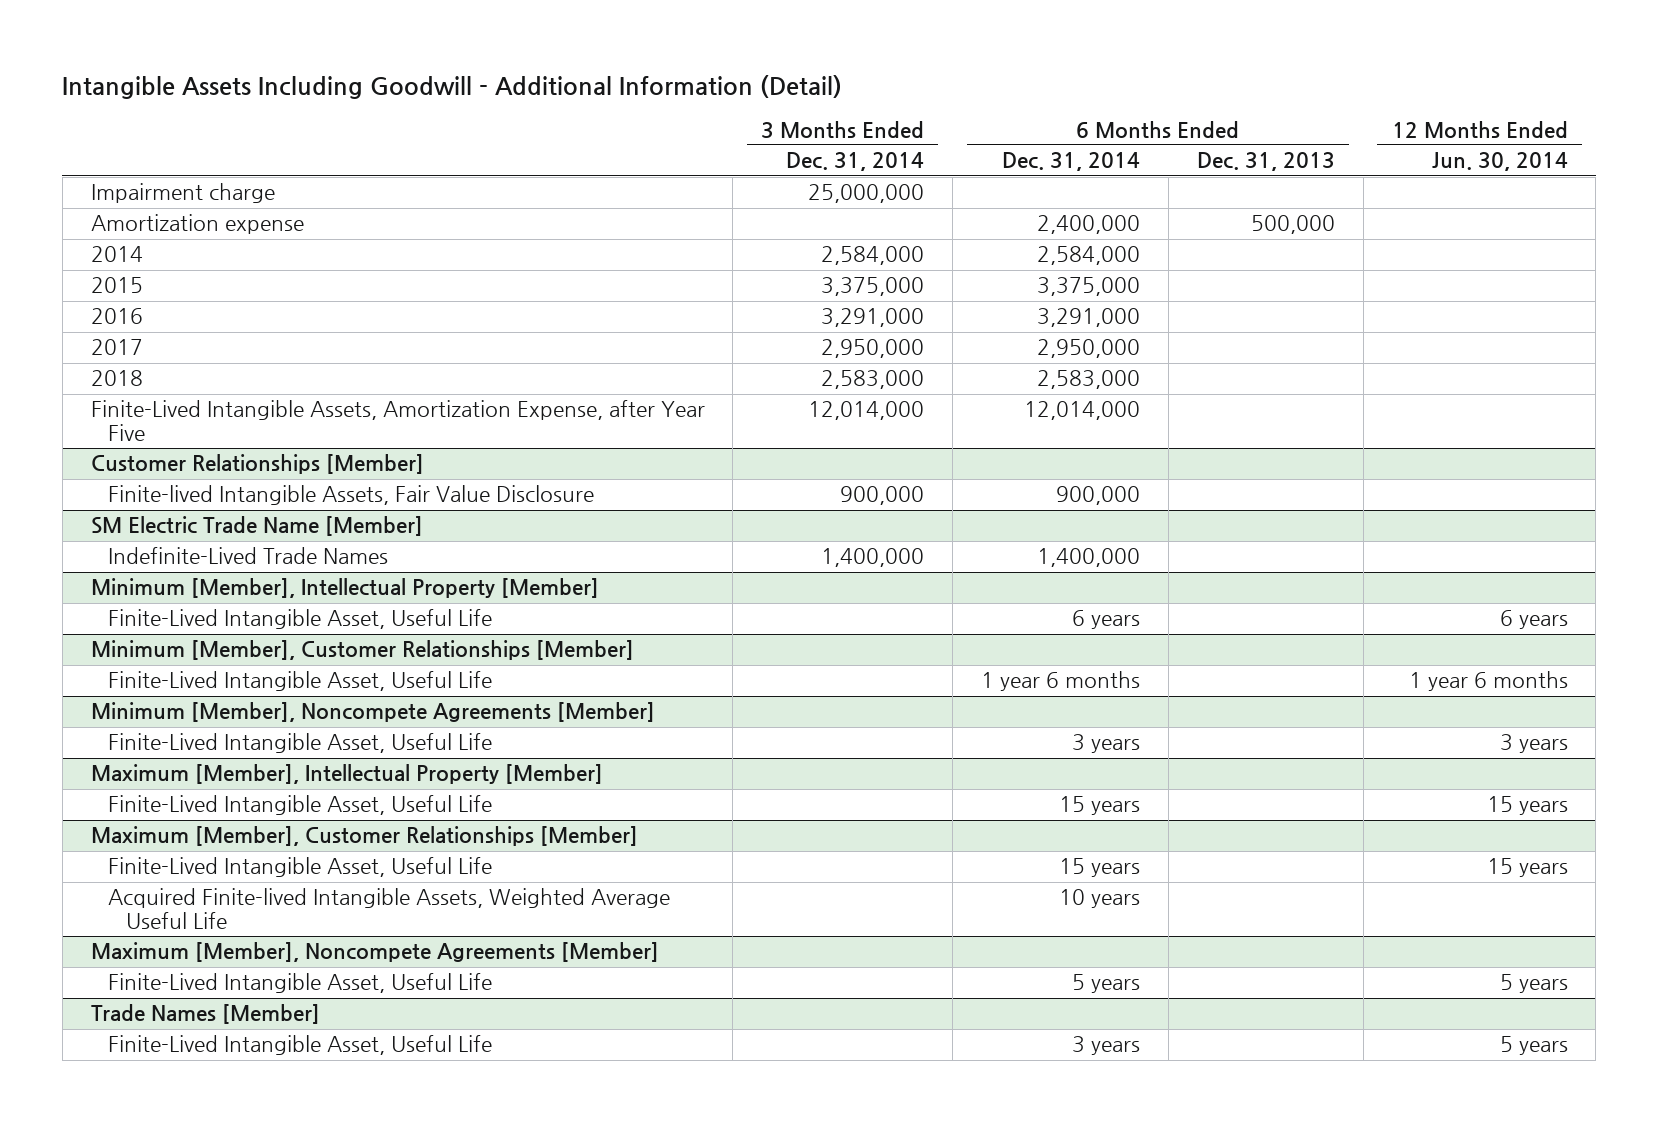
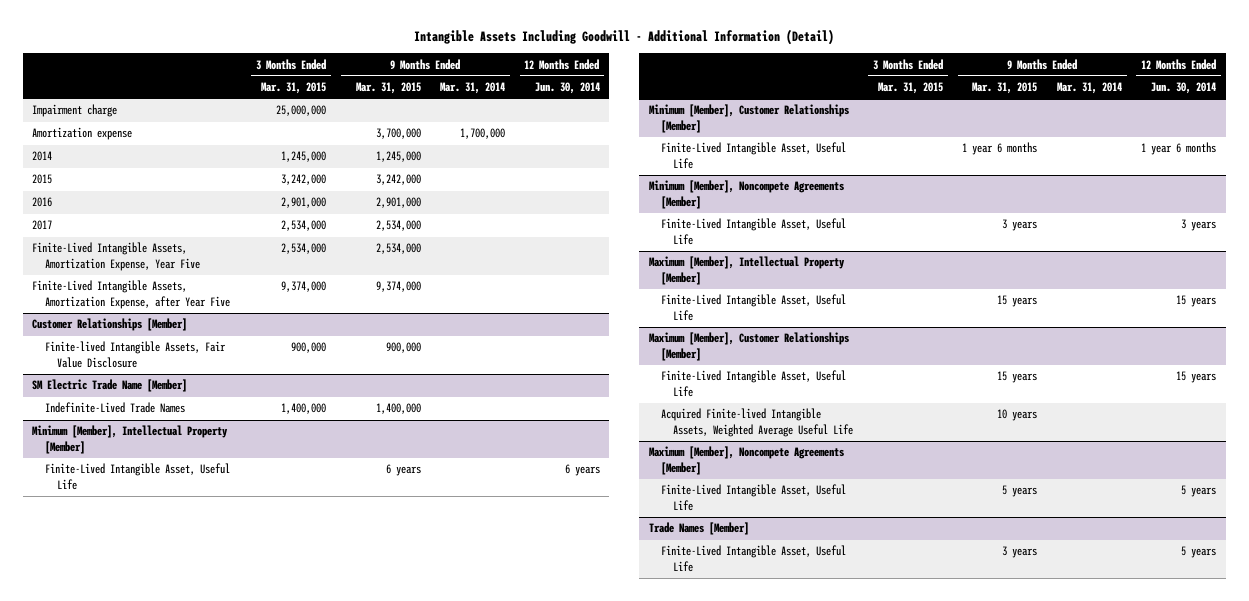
- | 3 Months Ended Dec. 31, 2014 | 6 Months Ended Dec. 31, 2014 | 6 Months Ended Dec. 31, 2013 | 12 Months Ended Jun. 30, 2014
+ | 3 Months Ended Mar. 31, 2015 | 9 Months Ended Mar. 31, 2015 | 9 Months Ended Mar. 31, 2014 | 12 Months Ended Jun. 30, 2014
- 2018 | 2,583,000 | 2,583,000 | |
+ Finite-Lived Intangible Assets, Amortization Expense, Year Five | 2,534,000 | 2,534,000 | |

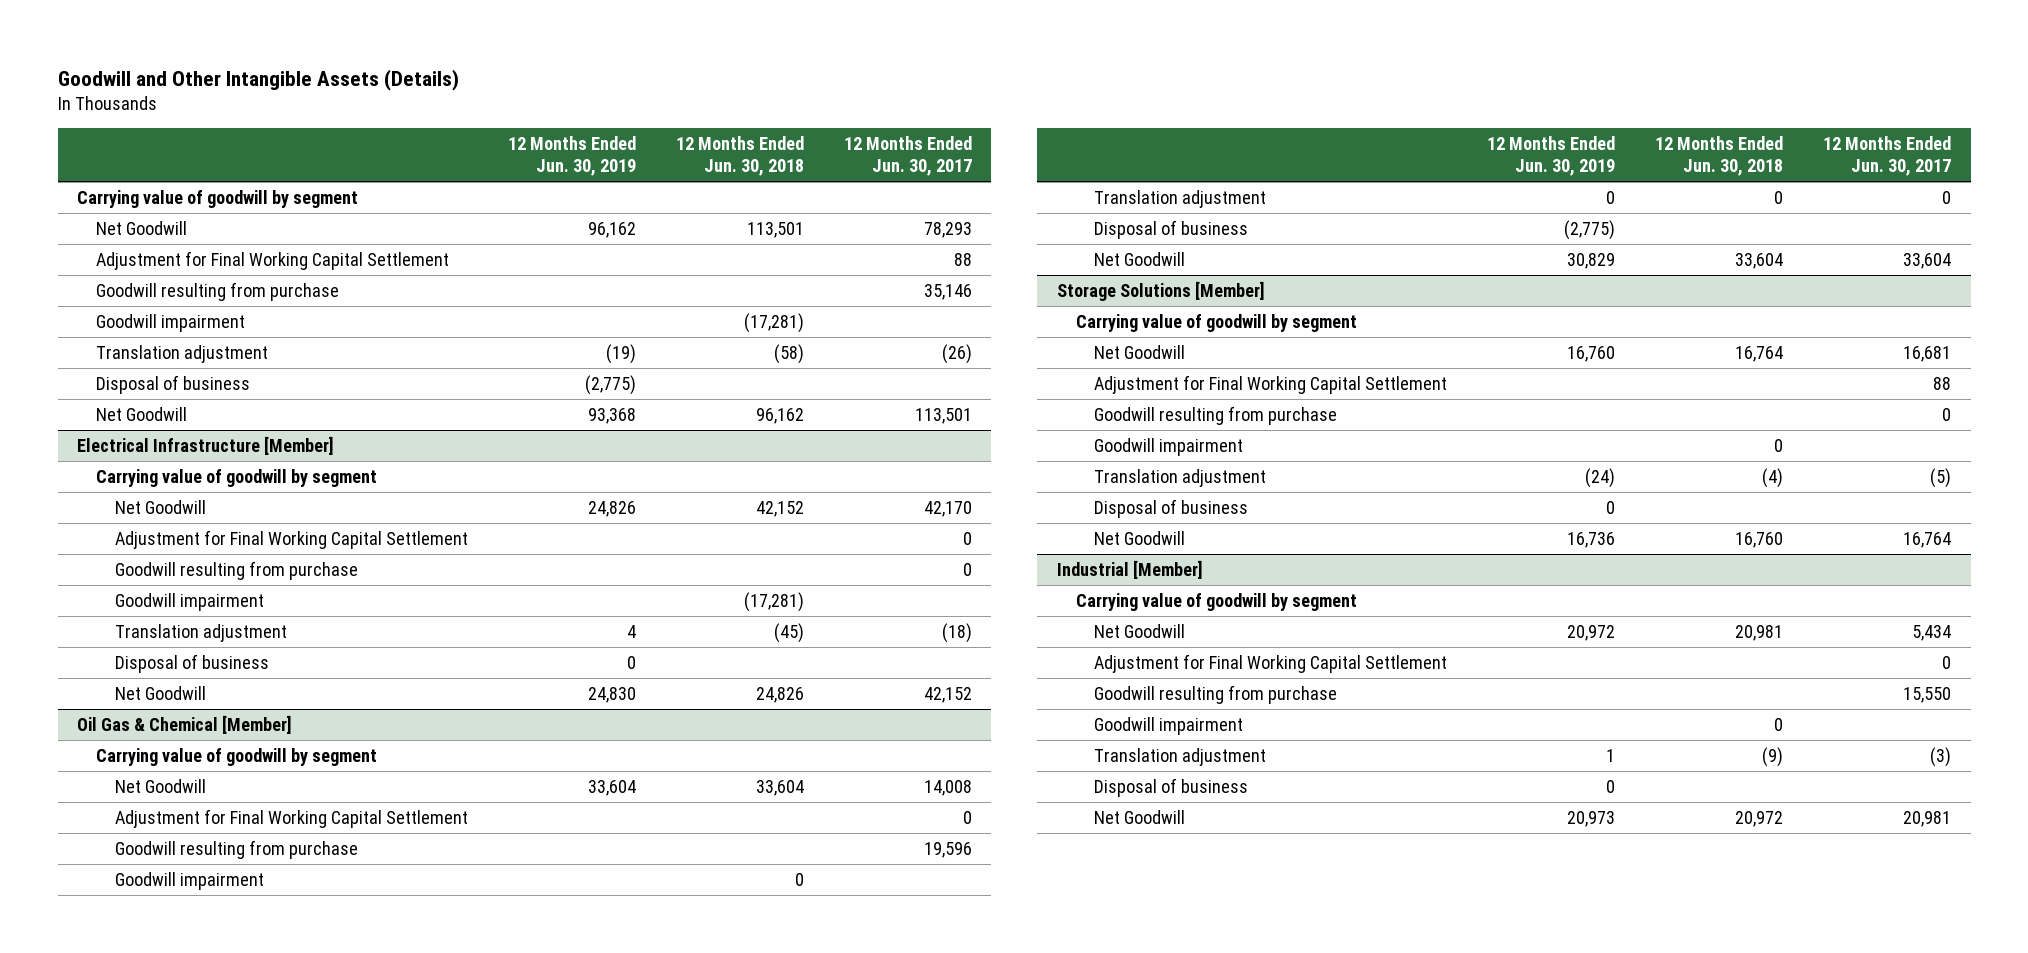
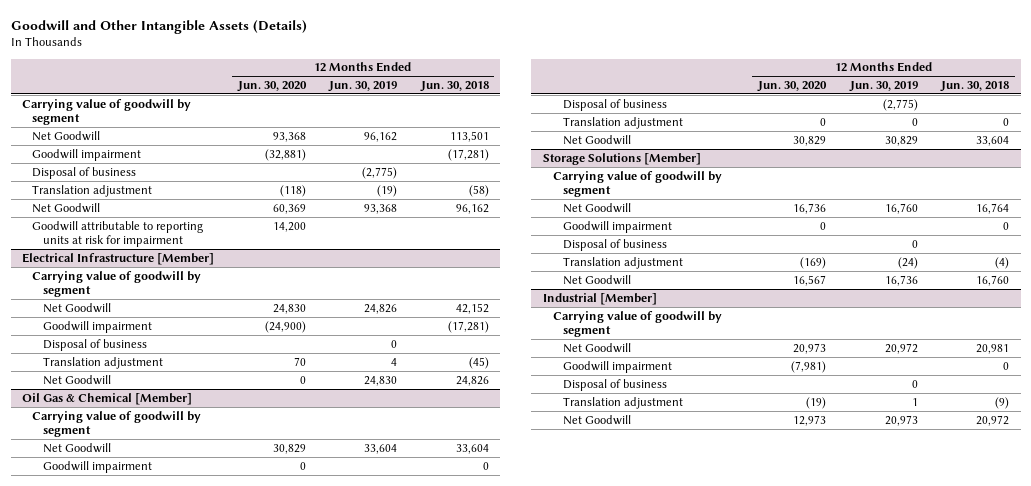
- | 12 Months Ended Jun. 30, 2019 | 12 Months Ended Jun. 30, 2018 | 12 Months Ended Jun. 30, 2017
+ | 12 Months Ended Jun. 30, 2020 | 12 Months Ended Jun. 30, 2019 | 12 Months Ended Jun. 30, 2018
- Adjustment for Final Working Capital Settlement | | | 88
- Goodwill resulting from purchase | | | 35,146
moved down: Translation adjustment | (118) | (19) | (58)
+ Goodwill attributable to reporting units at risk for impairment | 14,200 | |
@ Electrical Infrastructure [Member]
- Adjustment for Final Working Capital Settlement | | | 0
- Goodwill resulting from purchase | | | 0
moved down: Translation adjustment | 70 | 4 | (45)
@ Oil Gas & Chemical [Member]
- Adjustment for Final Working Capital Settlement | | | 0
- Goodwill resulting from purchase | | | 19,596
moved down: Translation adjustment | 0 | 0 | 0
@ Storage Solutions [Member]
- Adjustment for Final Working Capital Settlement | | | 88
- Goodwill resulting from purchase | | | 0
moved down: Translation adjustment | (169) | (24) | (4)
@ Industrial [Member]
- Adjustment for Final Working Capital Settlement | | | 0
- Goodwill resulting from purchase | | | 15,550
moved down: Translation adjustment | (19) | 1 | (9)

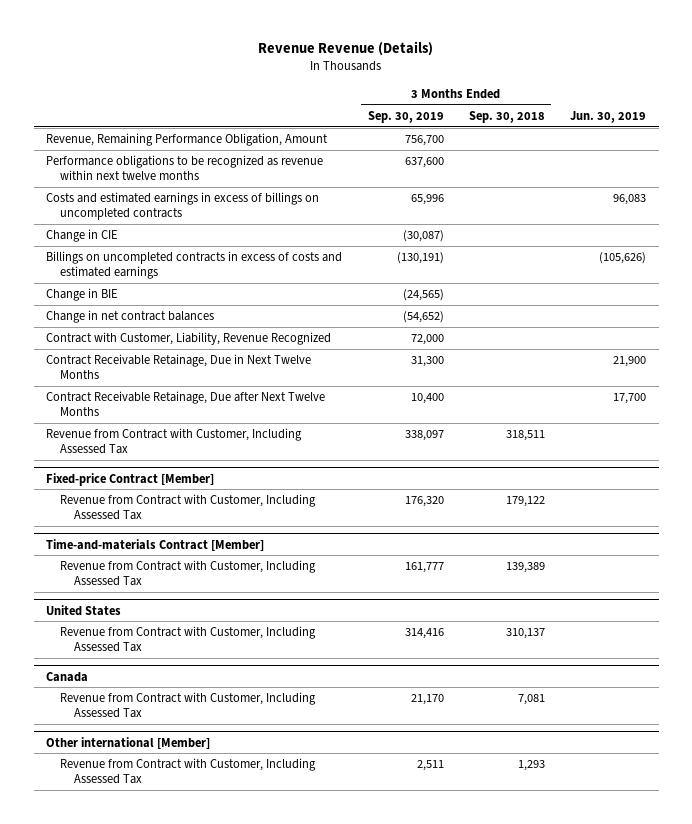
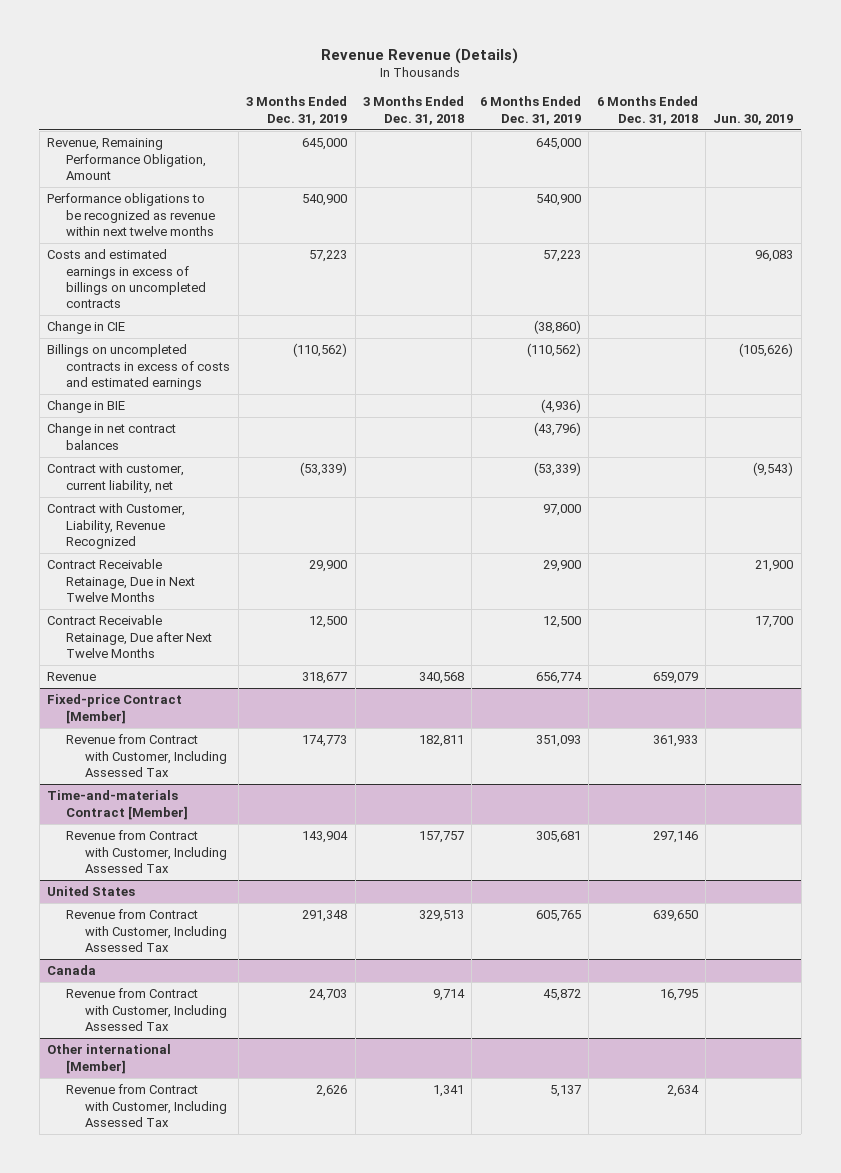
- | 3 Months Ended Sep. 30, 2019 | 3 Months Ended Sep. 30, 2018 | Jun. 30, 2019
+ | 3 Months Ended Dec. 31, 2019 | 3 Months Ended Dec. 31, 2018 | 6 Months Ended Dec. 31, 2019 | 6 Months Ended Dec. 31, 2018 | Jun. 30, 2019
+ Contract with customer, current liability, net | (53,339) | | (53,339) | | (9,543)
- Revenue from Contract with Customer, Including Assessed Tax | 338,097 | 318,511 |
+ Revenue | 318,677 | 340,568 | 656,774 | 659,079 |

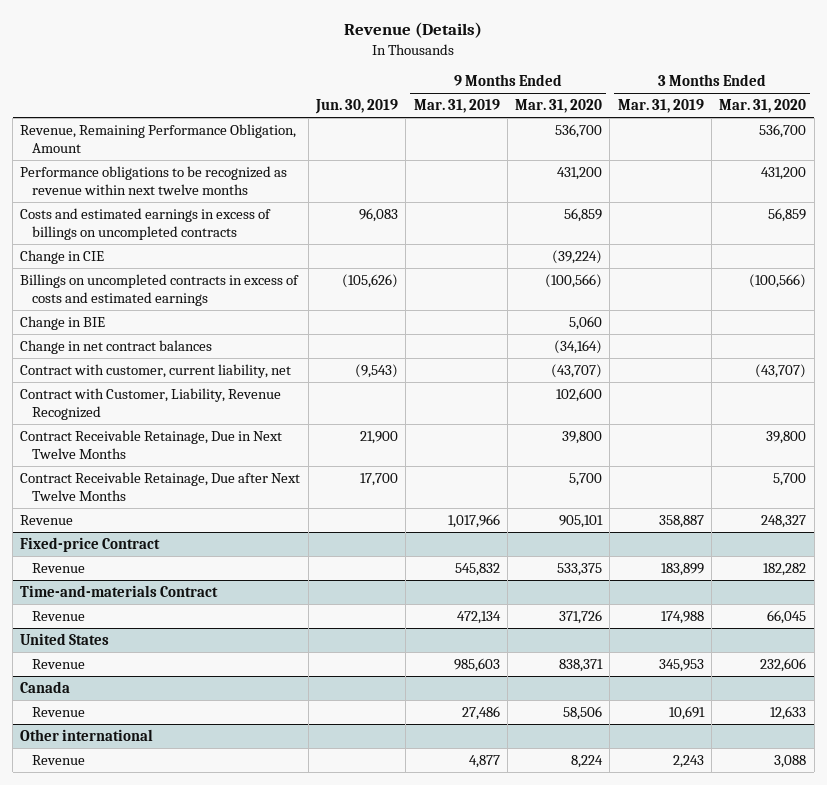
- Revenue Revenue (Details)
+ Revenue (Details)
- | 3 Months Ended Dec. 31, 2019 | 3 Months Ended Dec. 31, 2018 | 6 Months Ended Dec. 31, 2019 | 6 Months Ended Dec. 31, 2018 | Jun. 30, 2019
+ | Jun. 30, 2019 | 9 Months Ended Mar. 31, 2019 | 9 Months Ended Mar. 31, 2020 | 3 Months Ended Mar. 31, 2019 | 3 Months Ended Mar. 31, 2020
- Fixed-price Contract [Member]
- Revenue from Contract with Customer, Including Assessed Tax | 174,773 | 182,811 | 351,093 | 361,933 |
- Time-and-materials Contract [Member]
- Revenue from Contract with Customer, Including Assessed Tax | 143,904 | 157,757 | 305,681 | 297,146 |
+ Fixed-price Contract
+ Revenue | | 545,832 | 533,375 | 183,899 | 182,282
+ Time-and-materials Contract
+ Revenue | | 472,134 | 371,726 | 174,988 | 66,045
@ United States
- Revenue from Contract with Customer, Including Assessed Tax | 291,348 | 329,513 | 605,765 | 639,650 |
+ Revenue | | 985,603 | 838,371 | 345,953 | 232,606
@ Canada
- Revenue from Contract with Customer, Including Assessed Tax | 24,703 | 9,714 | 45,872 | 16,795 |
- Other international [Member]
- Revenue from Contract with Customer, Including Assessed Tax | 2,626 | 1,341 | 5,137 | 2,634 |
@ Canada
+ Revenue | | 27,486 | 58,506 | 10,691 | 12,633
+ Other international
+ Revenue | | 4,877 | 8,224 | 2,243 | 3,088

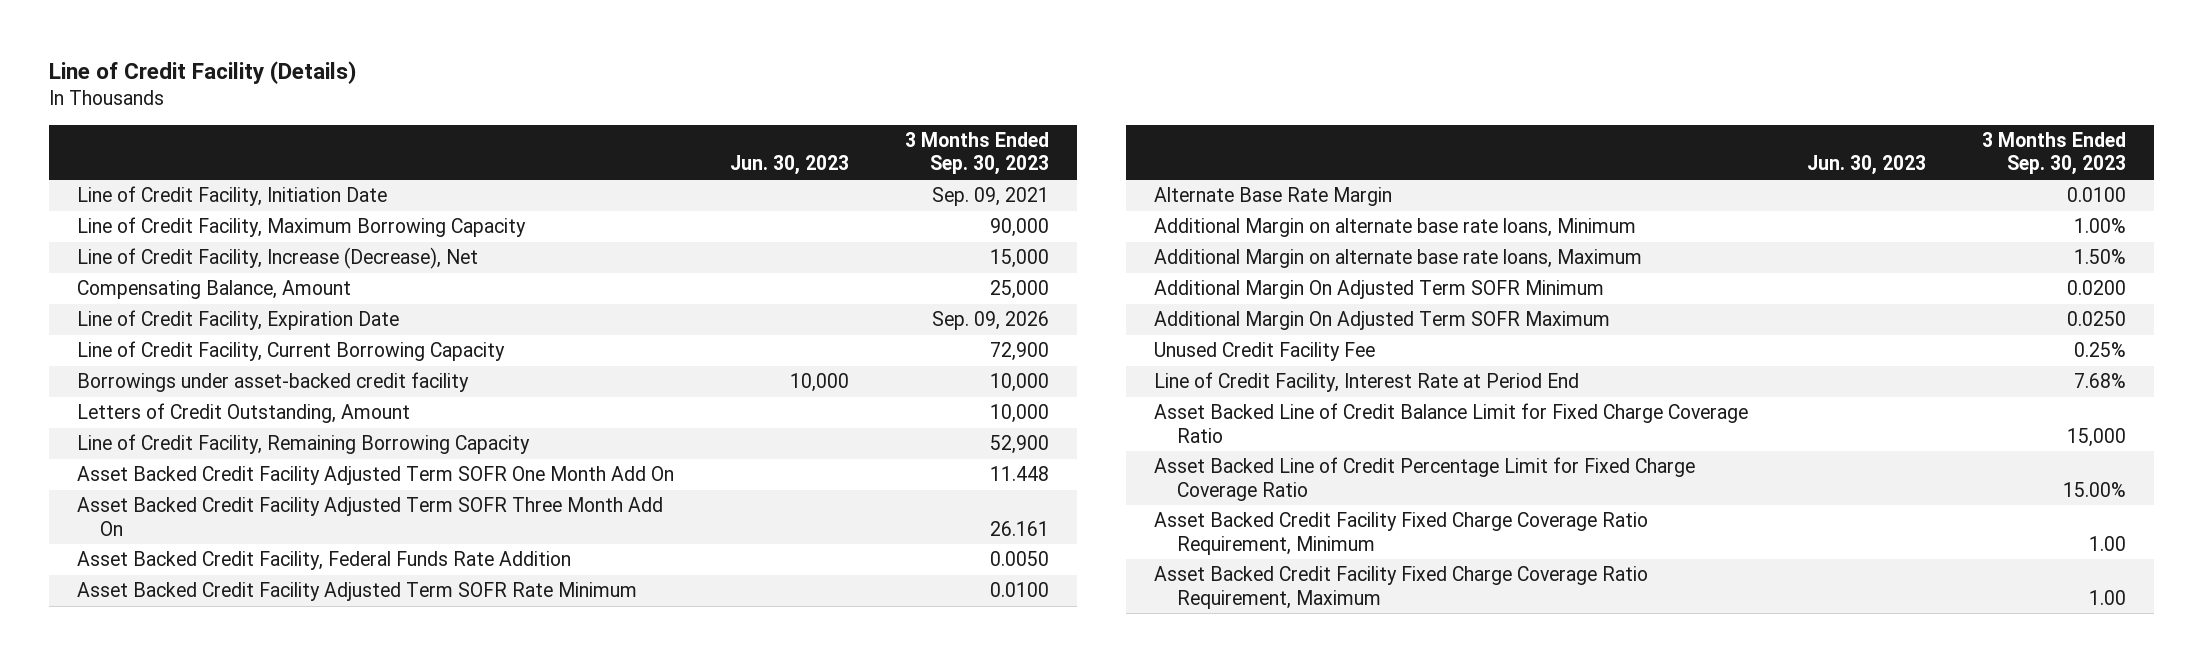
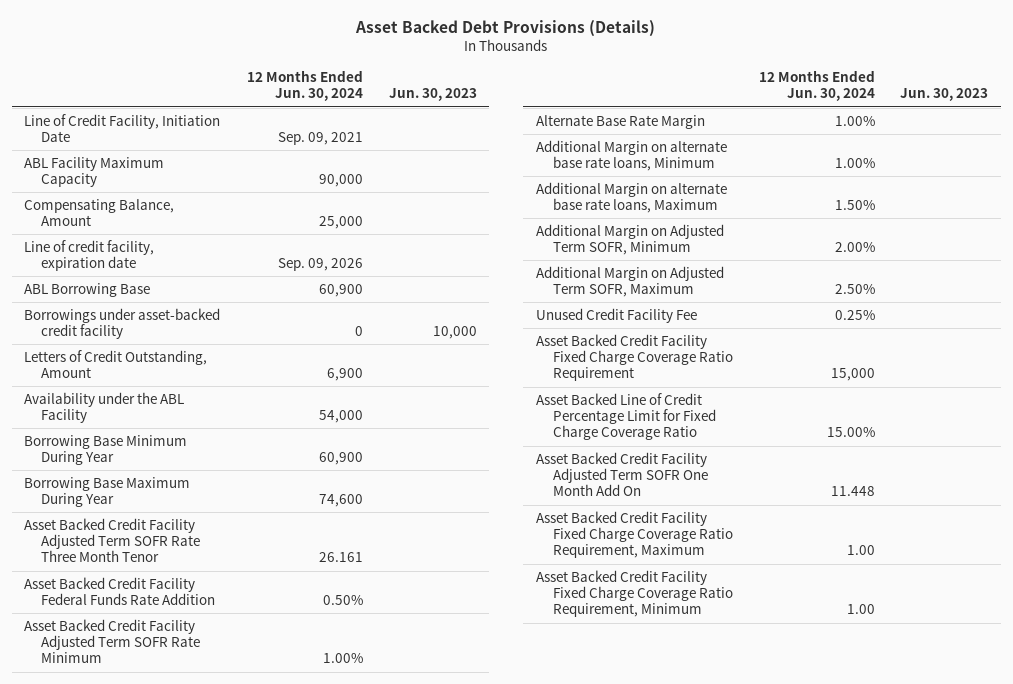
- Line of Credit Facility (Details)
+ Asset Backed Debt Provisions (Details)
- | Jun. 30, 2023 | 3 Months Ended Sep. 30, 2023
+ | 12 Months Ended Jun. 30, 2024 | Jun. 30, 2023
- Line of Credit Facility, Maximum Borrowing Capacity | | 90,000
- Line of Credit Facility, Increase (Decrease), Net | | 15,000
+ ABL Facility Maximum Capacity | 90,000 |
- Line of Credit Facility, Expiration Date | | Sep. 09, 2026
- Line of Credit Facility, Current Borrowing Capacity | | 72,900
+ Line of credit facility, expiration date | Sep. 09, 2026 |
+ ABL Borrowing Base | 60,900 |
- Line of Credit Facility, Remaining Borrowing Capacity | | 52,900
- Asset Backed Credit Facility Adjusted Term SOFR Three Month Add On | | 26.161
- Asset Backed Credit Facility, Federal Funds Rate Addition | | 0.0050
+ Availability under the ABL Facility | 54,000 |
+ Borrowing Base Minimum During Year | 60,900 |
+ Borrowing Base Maximum During Year | 74,600 |
+ Asset Backed Credit Facility Adjusted Term SOFR Rate Three Month Tenor | 26.161 |
+ Asset Backed Credit Facility Federal Funds Rate Addition | 0.50% |
- Additional Margin On Adjusted Term SOFR Minimum | | 0.0200
- Additional Margin On Adjusted Term SOFR Maximum | | 0.0250
+ Additional Margin on Adjusted Term SOFR, Minimum | 2.00% |
+ Additional Margin on Adjusted Term SOFR, Maximum | 2.50% |
- Line of Credit Facility, Interest Rate at Period End | | 7.68%
- Asset Backed Line of Credit Balance Limit for Fixed Charge Coverage Ratio | | 15,000
+ Asset Backed Credit Facility Fixed Charge Coverage Ratio Requirement | 15,000 |
moved down: Asset Backed Credit Facility Adjusted Term SOFR One Month Add On | 11.448 |
moved down: Asset Backed Credit Facility Fixed Charge Coverage Ratio Requirement, Minimum | 1.00 |

